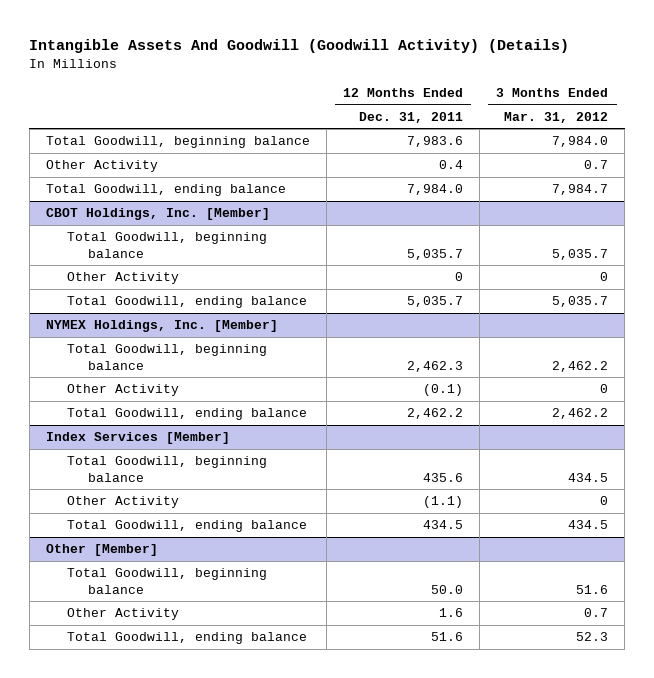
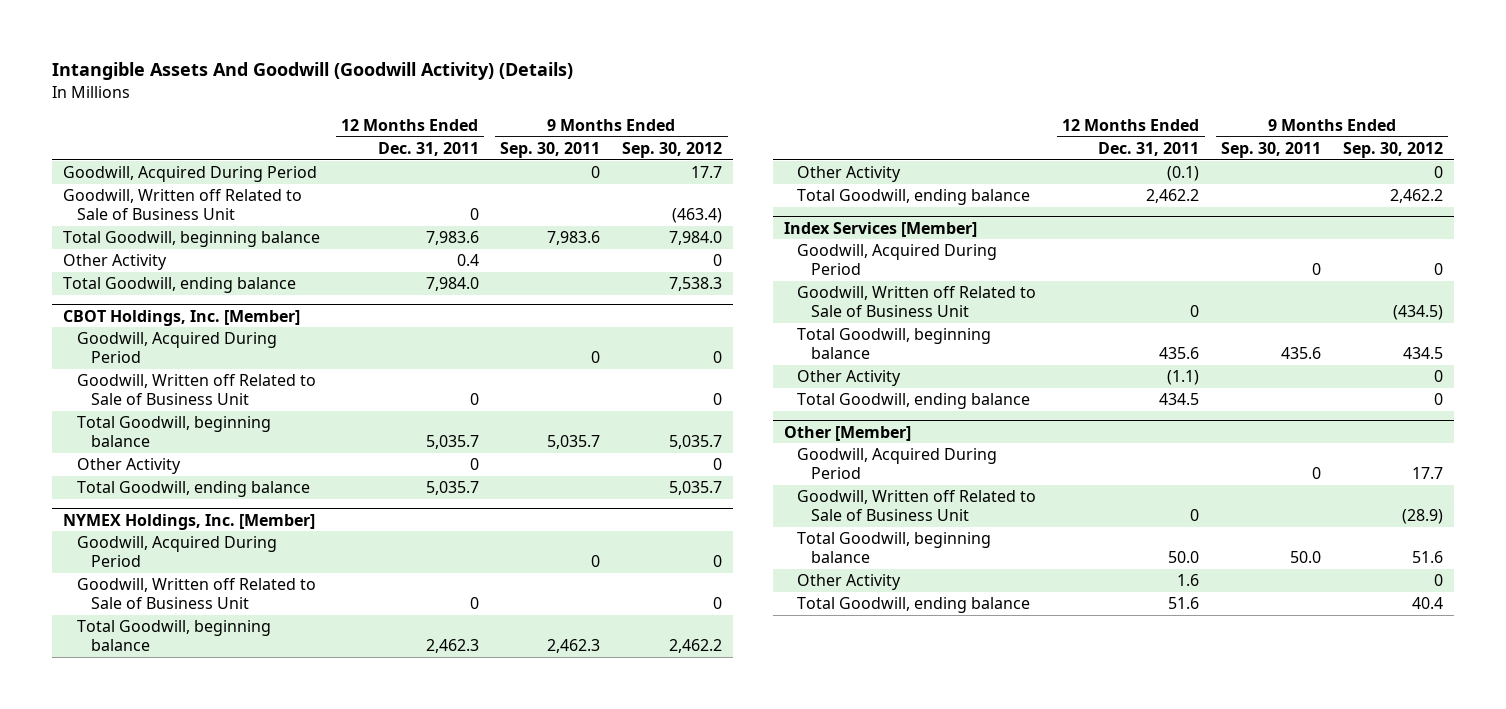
- | 12 Months Ended Dec. 31, 2011 | 3 Months Ended Mar. 31, 2012
+ | 12 Months Ended Dec. 31, 2011 | 9 Months Ended Sep. 30, 2011 | 9 Months Ended Sep. 30, 2012
+ Goodwill, Acquired During Period | | 0 | 17.7
+ Goodwill, Written off Related to Sale of Business Unit | 0 | | (463.4)
@ CBOT Holdings, Inc. [Member]
+ Goodwill, Acquired During Period | | 0 | 0
+ Goodwill, Written off Related to Sale of Business Unit | 0 | | 0
@ NYMEX Holdings, Inc. [Member]
+ Goodwill, Acquired During Period | | 0 | 0
+ Goodwill, Written off Related to Sale of Business Unit | 0 | | 0
@ Index Services [Member]
+ Goodwill, Acquired During Period | | 0 | 0
+ Goodwill, Written off Related to Sale of Business Unit | 0 | | (434.5)
@ Other [Member]
+ Goodwill, Acquired During Period | | 0 | 17.7
+ Goodwill, Written off Related to Sale of Business Unit | 0 | | (28.9)

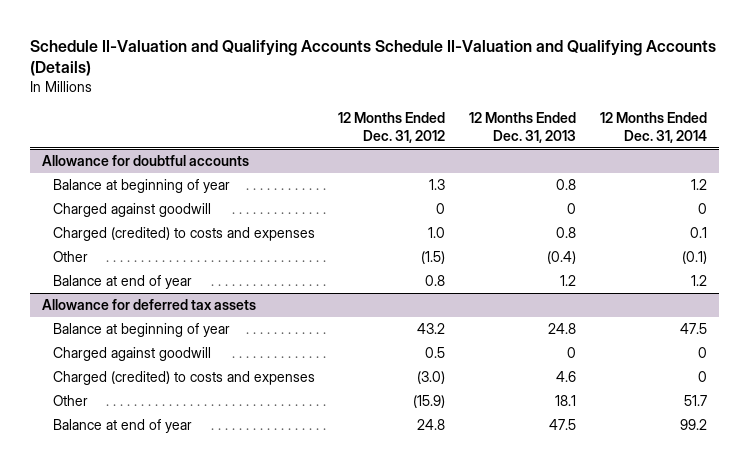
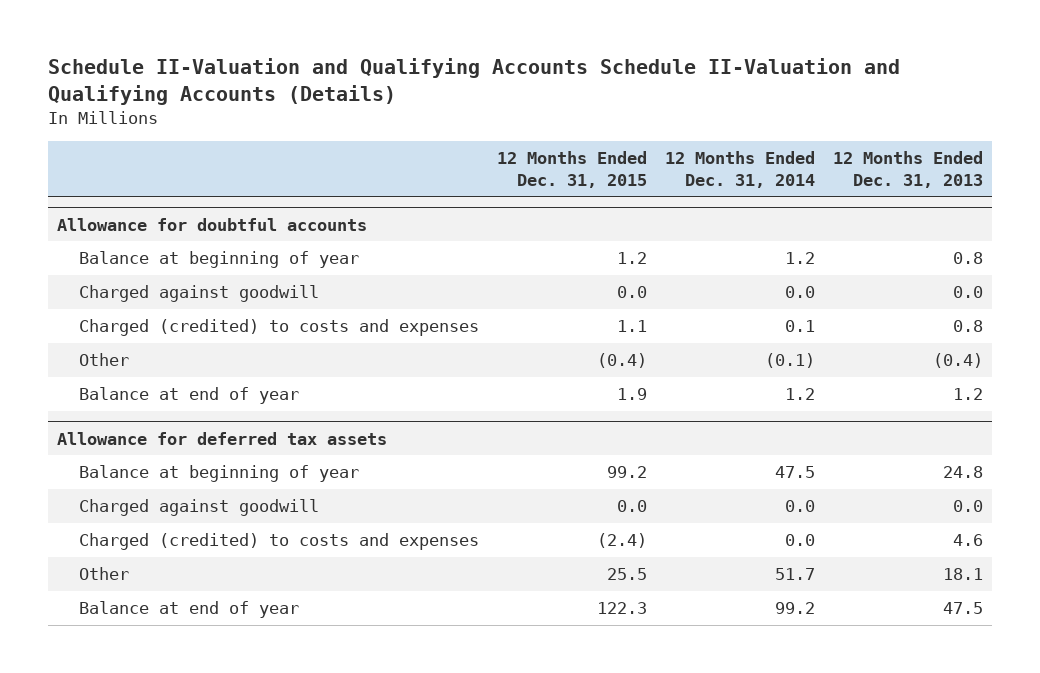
- | 12 Months Ended Dec. 31, 2012 | 12 Months Ended Dec. 31, 2013 | 12 Months Ended Dec. 31, 2014
+ | 12 Months Ended Dec. 31, 2015 | 12 Months Ended Dec. 31, 2014 | 12 Months Ended Dec. 31, 2013
@ Allowance for doubtful accounts
- Charged against goodwill | 0 | 0 | 0
+ Charged against goodwill | 0.0 | 0.0 | 0.0
@ Allowance for deferred tax assets
- Charged against goodwill | 0.5 | 0 | 0
- Charged (credited) to costs and expenses | (3.0) | 4.6 | 0
+ Charged against goodwill | 0.0 | 0.0 | 0.0
+ Charged (credited) to costs and expenses | (2.4) | 0.0 | 4.6

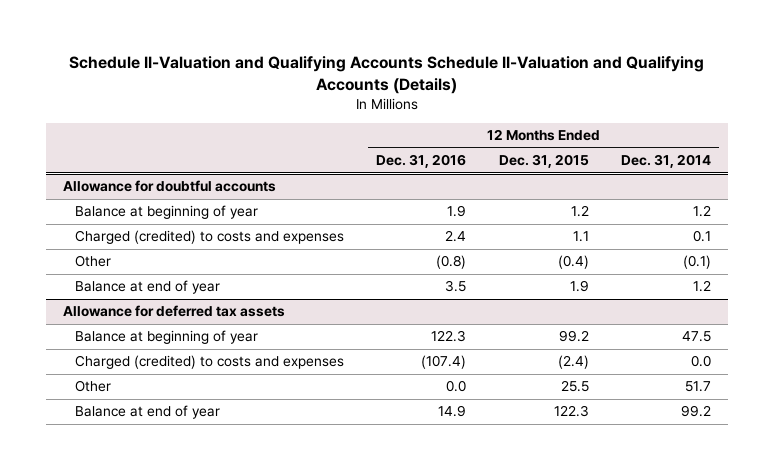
- | 12 Months Ended Dec. 31, 2015 | 12 Months Ended Dec. 31, 2014 | 12 Months Ended Dec. 31, 2013
+ | 12 Months Ended Dec. 31, 2016 | 12 Months Ended Dec. 31, 2015 | 12 Months Ended Dec. 31, 2014
@ Allowance for doubtful accounts
- Charged against goodwill | 0.0 | 0.0 | 0.0
@ Allowance for deferred tax assets
- Charged against goodwill | 0.0 | 0.0 | 0.0

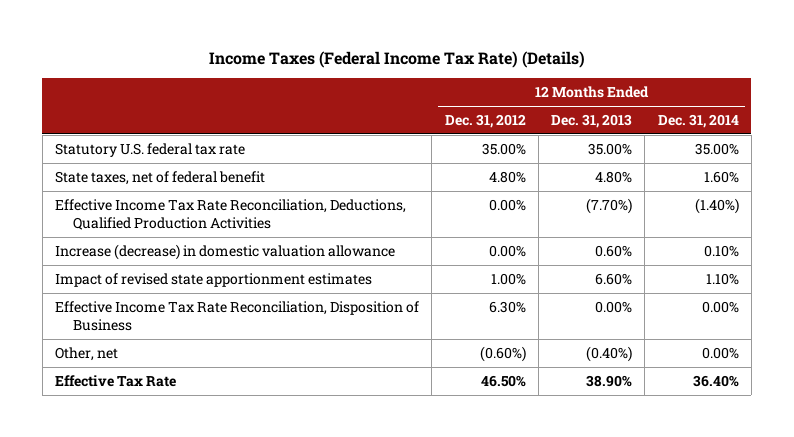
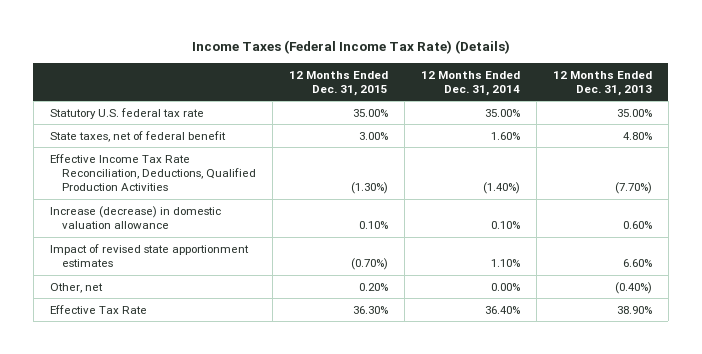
- | 12 Months Ended Dec. 31, 2012 | 12 Months Ended Dec. 31, 2013 | 12 Months Ended Dec. 31, 2014
+ | 12 Months Ended Dec. 31, 2015 | 12 Months Ended Dec. 31, 2014 | 12 Months Ended Dec. 31, 2013
- Effective Income Tax Rate Reconciliation, Disposition of Business | 6.30% | 0.00% | 0.00%

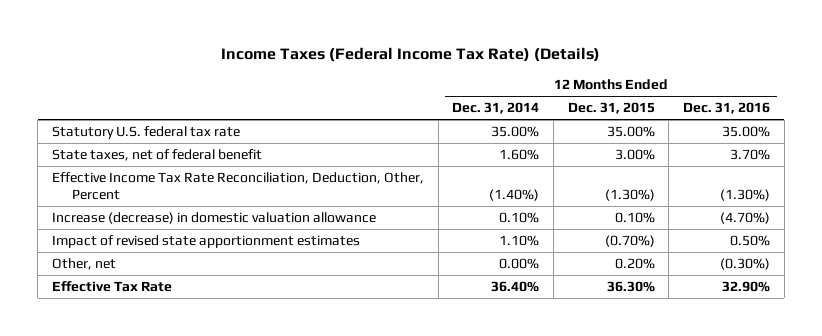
- | 12 Months Ended Dec. 31, 2015 | 12 Months Ended Dec. 31, 2014 | 12 Months Ended Dec. 31, 2013
+ | 12 Months Ended Dec. 31, 2014 | 12 Months Ended Dec. 31, 2015 | 12 Months Ended Dec. 31, 2016
- Effective Income Tax Rate Reconciliation, Deductions, Qualified Production Activities | (1.30%) | (1.40%) | (7.70%)
+ Effective Income Tax Rate Reconciliation, Deduction, Other, Percent | (1.40%) | (1.30%) | (1.30%)

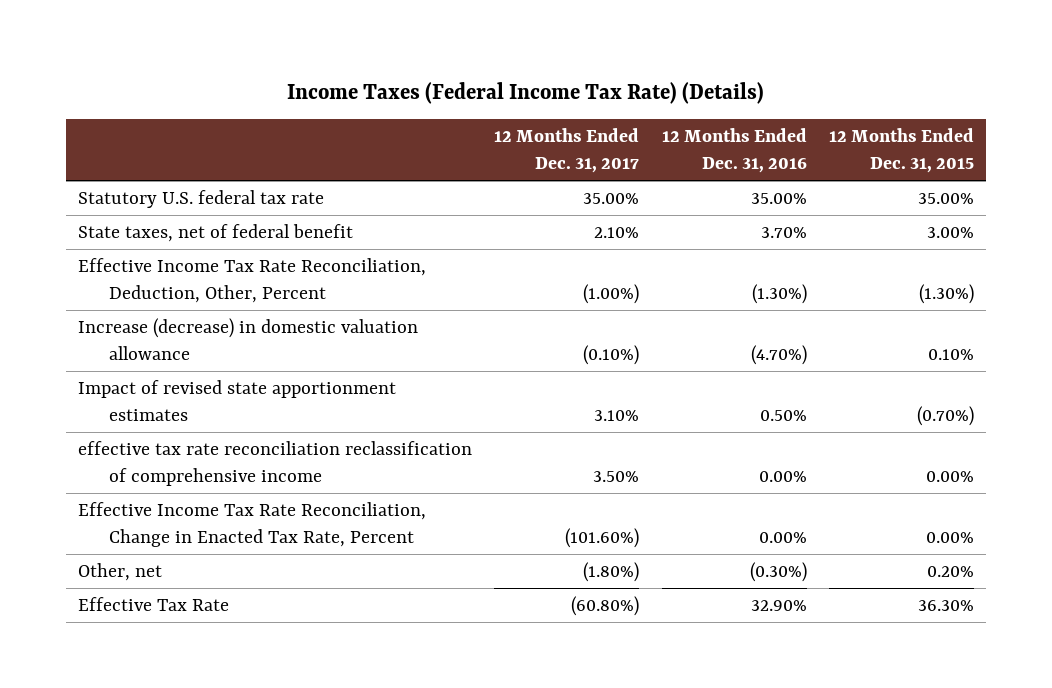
- | 12 Months Ended Dec. 31, 2014 | 12 Months Ended Dec. 31, 2015 | 12 Months Ended Dec. 31, 2016
+ | 12 Months Ended Dec. 31, 2017 | 12 Months Ended Dec. 31, 2016 | 12 Months Ended Dec. 31, 2015
+ effective tax rate reconciliation reclassification of comprehensive income | 3.50% | 0.00% | 0.00%
+ Effective Income Tax Rate Reconciliation, Change in Enacted Tax Rate, Percent | (101.60%) | 0.00% | 0.00%

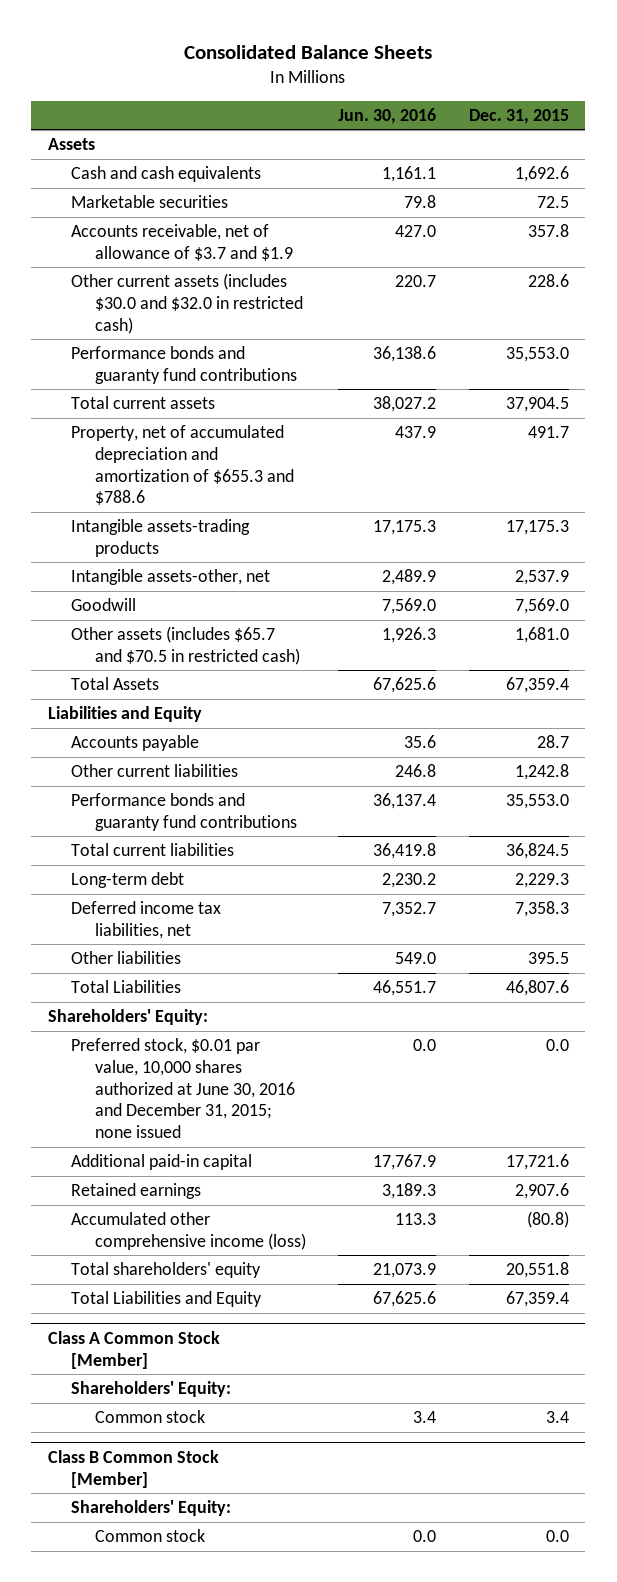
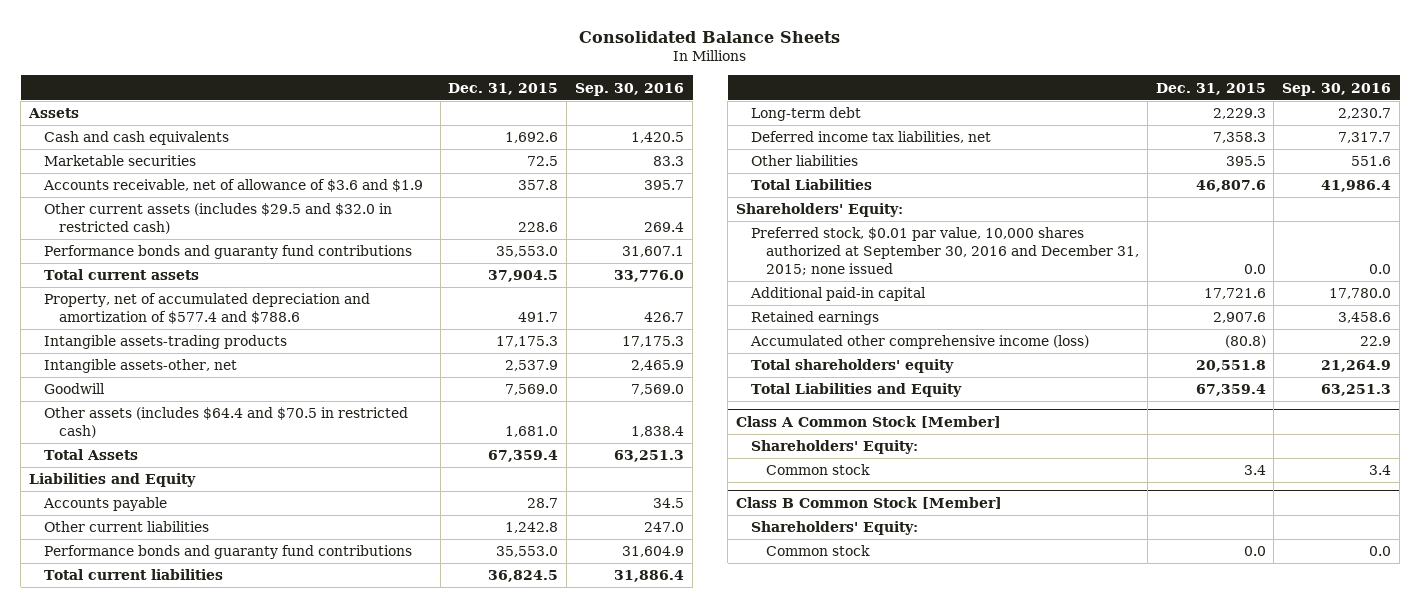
- | Jun. 30, 2016 | Dec. 31, 2015
+ | Dec. 31, 2015 | Sep. 30, 2016
- Accounts receivable, net of allowance of $3.7 and $1.9 | 427.0 | 357.8
- Other current assets (includes $30.0 and $32.0 in restricted cash) | 220.7 | 228.6
+ Accounts receivable, net of allowance of $3.6 and $1.9 | 357.8 | 395.7
+ Other current assets (includes $29.5 and $32.0 in restricted cash) | 228.6 | 269.4
- Property, net of accumulated depreciation and amortization of $655.3 and $788.6 | 437.9 | 491.7
+ Property, net of accumulated depreciation and amortization of $577.4 and $788.6 | 491.7 | 426.7
- Other assets (includes $65.7 and $70.5 in restricted cash) | 1,926.3 | 1,681.0
+ Other assets (includes $64.4 and $70.5 in restricted cash) | 1,681.0 | 1,838.4
- Preferred stock, $0.01 par value, 10,000 shares authorized at June 30, 2016 and December 31, 2015; none issued | 0.0 | 0.0
+ Preferred stock, $0.01 par value, 10,000 shares authorized at September 30, 2016 and December 31, 2015; none issued | 0.0 | 0.0

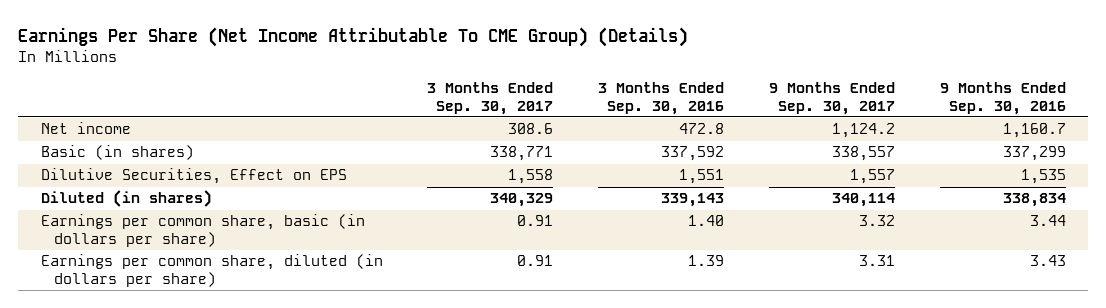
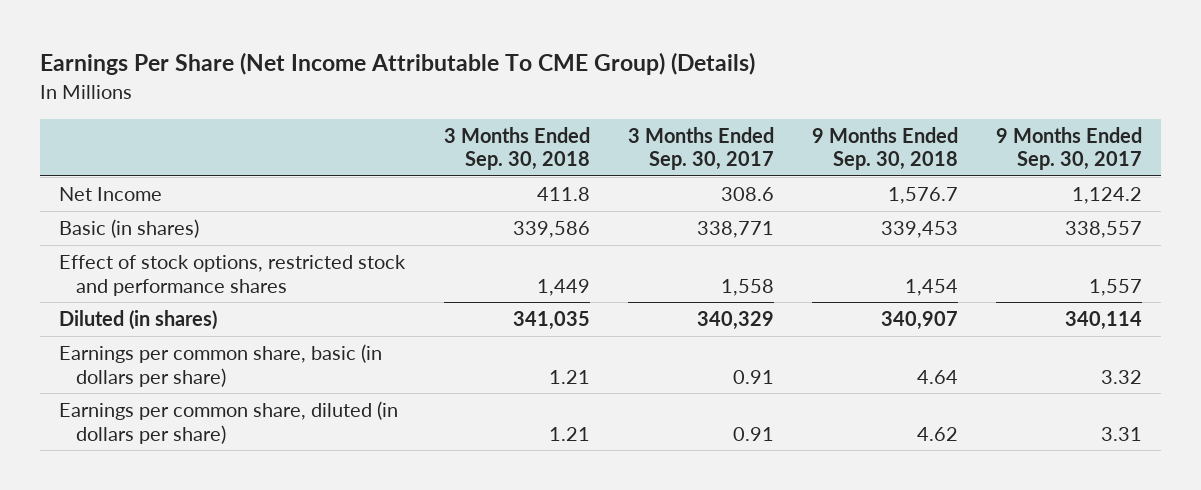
- | 3 Months Ended Sep. 30, 2017 | 3 Months Ended Sep. 30, 2016 | 9 Months Ended Sep. 30, 2017 | 9 Months Ended Sep. 30, 2016
+ | 3 Months Ended Sep. 30, 2018 | 3 Months Ended Sep. 30, 2017 | 9 Months Ended Sep. 30, 2018 | 9 Months Ended Sep. 30, 2017
- Net income | 308.6 | 472.8 | 1,124.2 | 1,160.7
+ Net Income | 411.8 | 308.6 | 1,576.7 | 1,124.2
- Dilutive Securities, Effect on EPS | 1,558 | 1,551 | 1,557 | 1,535
+ Effect of stock options, restricted stock and performance shares | 1,449 | 1,558 | 1,454 | 1,557

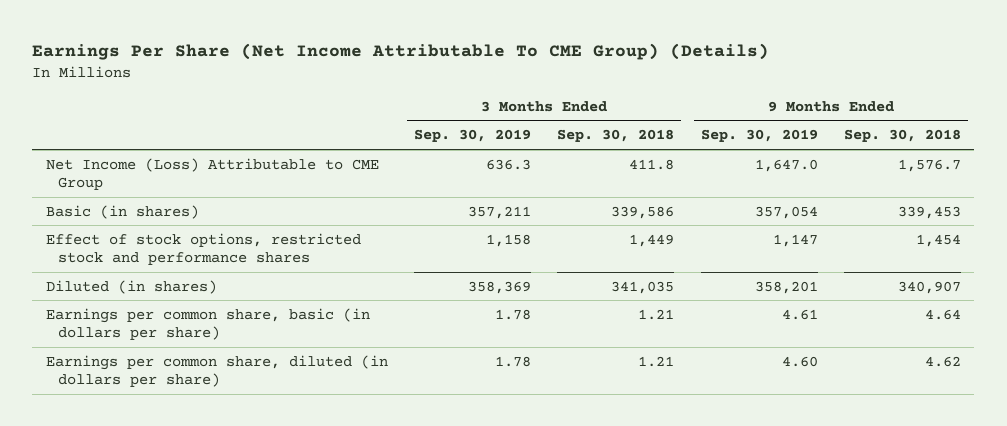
- | 3 Months Ended Sep. 30, 2018 | 3 Months Ended Sep. 30, 2017 | 9 Months Ended Sep. 30, 2018 | 9 Months Ended Sep. 30, 2017
+ | 3 Months Ended Sep. 30, 2019 | 3 Months Ended Sep. 30, 2018 | 9 Months Ended Sep. 30, 2019 | 9 Months Ended Sep. 30, 2018
- Net Income | 411.8 | 308.6 | 1,576.7 | 1,124.2
+ Net Income (Loss) Attributable to CME Group | 636.3 | 411.8 | 1,647.0 | 1,576.7

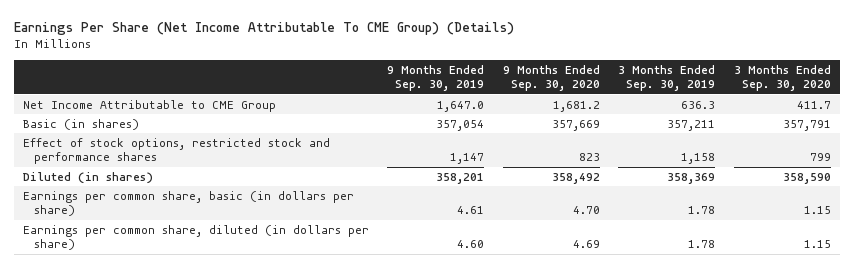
- | 3 Months Ended Sep. 30, 2019 | 3 Months Ended Sep. 30, 2018 | 9 Months Ended Sep. 30, 2019 | 9 Months Ended Sep. 30, 2018
+ | 9 Months Ended Sep. 30, 2019 | 9 Months Ended Sep. 30, 2020 | 3 Months Ended Sep. 30, 2019 | 3 Months Ended Sep. 30, 2020
- Net Income (Loss) Attributable to CME Group | 636.3 | 411.8 | 1,647.0 | 1,576.7
+ Net Income Attributable to CME Group | 1,647.0 | 1,681.2 | 636.3 | 411.7

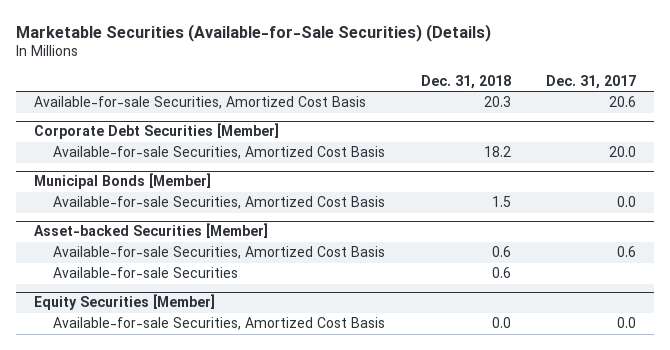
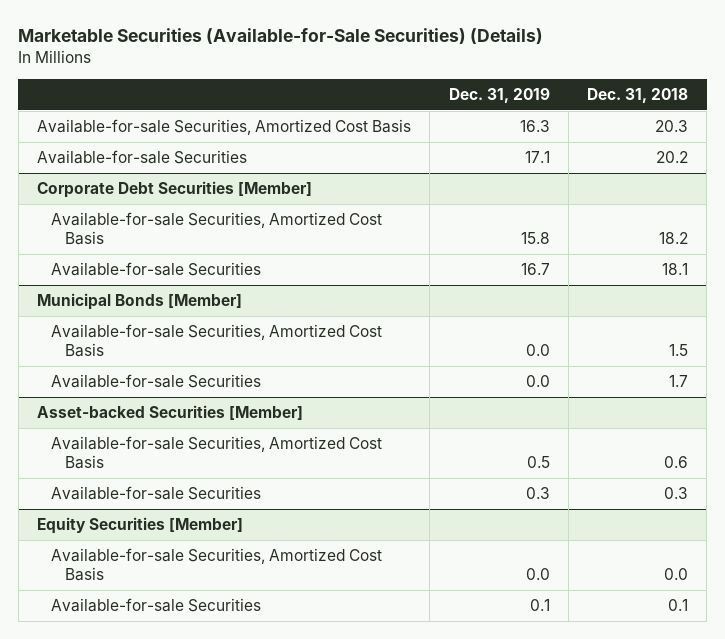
- | Dec. 31, 2018 | Dec. 31, 2017
+ | Dec. 31, 2019 | Dec. 31, 2018
+ Available-for-sale Securities | 17.1 | 20.2
@ Corporate Debt Securities [Member]
+ Available-for-sale Securities | 16.7 | 18.1
@ Municipal Bonds [Member]
+ Available-for-sale Securities | 0.0 | 1.7
@ Asset-backed Securities [Member]
- Available-for-sale Securities | 0.6 |
+ Available-for-sale Securities | 0.3 | 0.3
@ Equity Securities [Member]
+ Available-for-sale Securities | 0.1 | 0.1

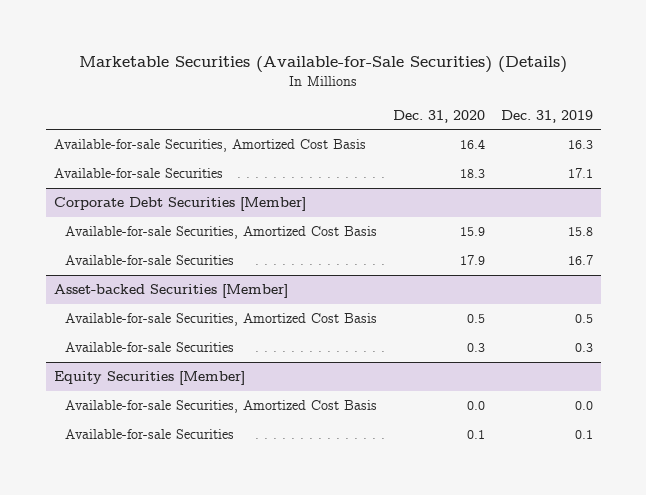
- | Dec. 31, 2019 | Dec. 31, 2018
+ | Dec. 31, 2020 | Dec. 31, 2019
- Municipal Bonds [Member]
- Available-for-sale Securities, Amortized Cost Basis | 0.0 | 1.5
- Available-for-sale Securities | 0.0 | 1.7

